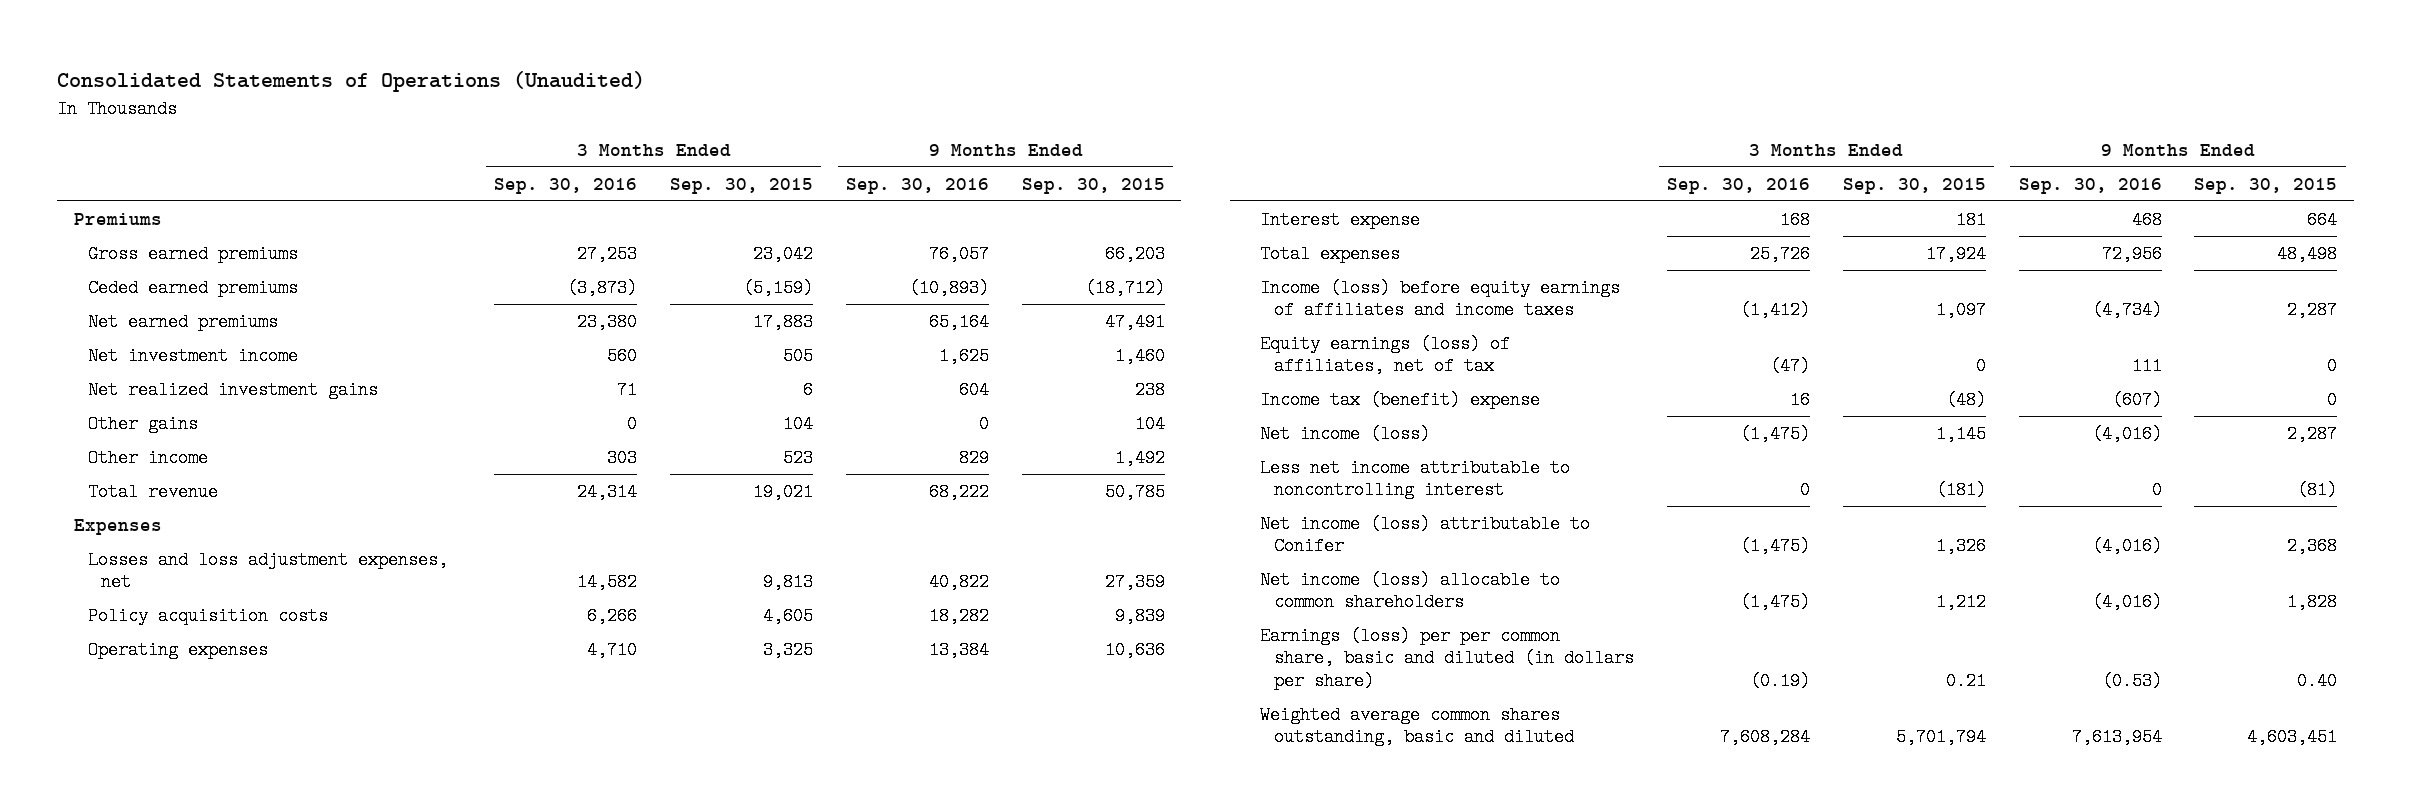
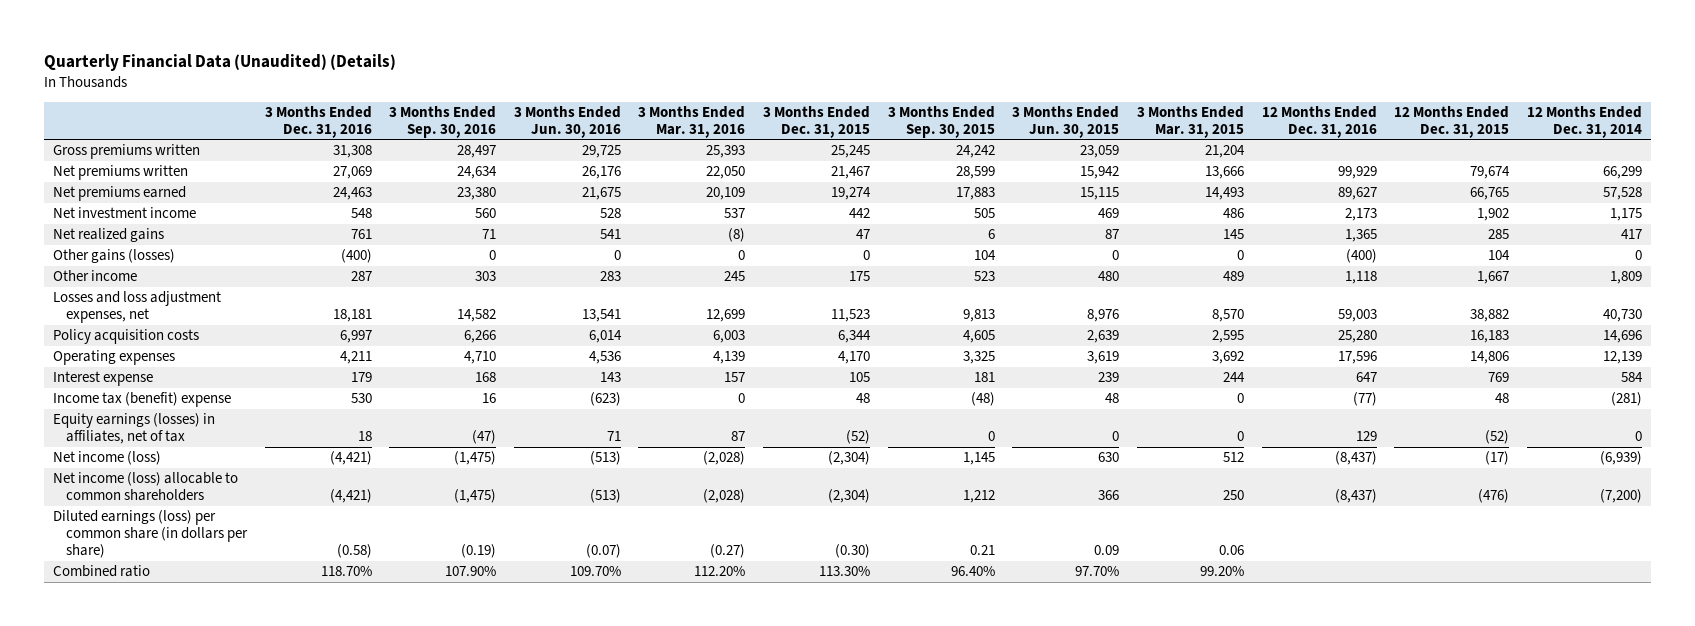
- Consolidated Statements of Operations (Unaudited)
+ Quarterly Financial Data (Unaudited) (Details)
- | 3 Months Ended Sep. 30, 2016 | 3 Months Ended Sep. 30, 2015 | 9 Months Ended Sep. 30, 2016 | 9 Months Ended Sep. 30, 2015
+ | 3 Months Ended Dec. 31, 2016 | 3 Months Ended Sep. 30, 2016 | 3 Months Ended Jun. 30, 2016 | 3 Months Ended Mar. 31, 2016 | 3 Months Ended Dec. 31, 2015 | 3 Months Ended Sep. 30, 2015 | 3 Months Ended Jun. 30, 2015 | 3 Months Ended Mar. 31, 2015 | 12 Months Ended Dec. 31, 2016 | 12 Months Ended Dec. 31, 2015 | 12 Months Ended Dec. 31, 2014
- Premiums
- Gross earned premiums | 27,253 | 23,042 | 76,057 | 66,203
- Ceded earned premiums | (3,873) | (5,159) | (10,893) | (18,712)
- Net earned premiums | 23,380 | 17,883 | 65,164 | 47,491
+ Gross premiums written | 31,308 | 28,497 | 29,725 | 25,393 | 25,245 | 24,242 | 23,059 | 21,204 | | |
+ Net premiums written | 27,069 | 24,634 | 26,176 | 22,050 | 21,467 | 28,599 | 15,942 | 13,666 | 99,929 | 79,674 | 66,299
+ Net premiums earned | 24,463 | 23,380 | 21,675 | 20,109 | 19,274 | 17,883 | 15,115 | 14,493 | 89,627 | 66,765 | 57,528
- Net realized investment gains | 71 | 6 | 604 | 238
- Other gains | 0 | 104 | 0 | 104
+ Net realized gains | 761 | 71 | 541 | (8) | 47 | 6 | 87 | 145 | 1,365 | 285 | 417
+ Other gains (losses) | (400) | 0 | 0 | 0 | 0 | 104 | 0 | 0 | (400) | 104 | 0
- Total revenue | 24,314 | 19,021 | 68,222 | 50,785
- Expenses
- Total expenses | 25,726 | 17,924 | 72,956 | 48,498
- Income (loss) before equity earnings of affiliates and income taxes | (1,412) | 1,097 | (4,734) | 2,287
- Equity earnings (loss) of affiliates, net of tax | (47) | 0 | 111 | 0
+ Equity earnings (losses) in affiliates, net of tax | 18 | (47) | 71 | 87 | (52) | 0 | 0 | 0 | 129 | (52) | 0
- Less net income attributable to noncontrolling interest | 0 | (181) | 0 | (81)
- Net income (loss) attributable to Conifer | (1,475) | 1,326 | (4,016) | 2,368
- Earnings (loss) per per common share, basic and diluted (in dollars per share) | (0.19) | 0.21 | (0.53) | 0.40
- Weighted average common shares outstanding, basic and diluted | 7,608,284 | 5,701,794 | 7,613,954 | 4,603,451
+ Diluted earnings (loss) per common share (in dollars per share) | (0.58) | (0.19) | (0.07) | (0.27) | (0.30) | 0.21 | 0.09 | 0.06 | | |
+ Combined ratio | 118.70% | 107.90% | 109.70% | 112.20% | 113.30% | 96.40% | 97.70% | 99.20% | | |

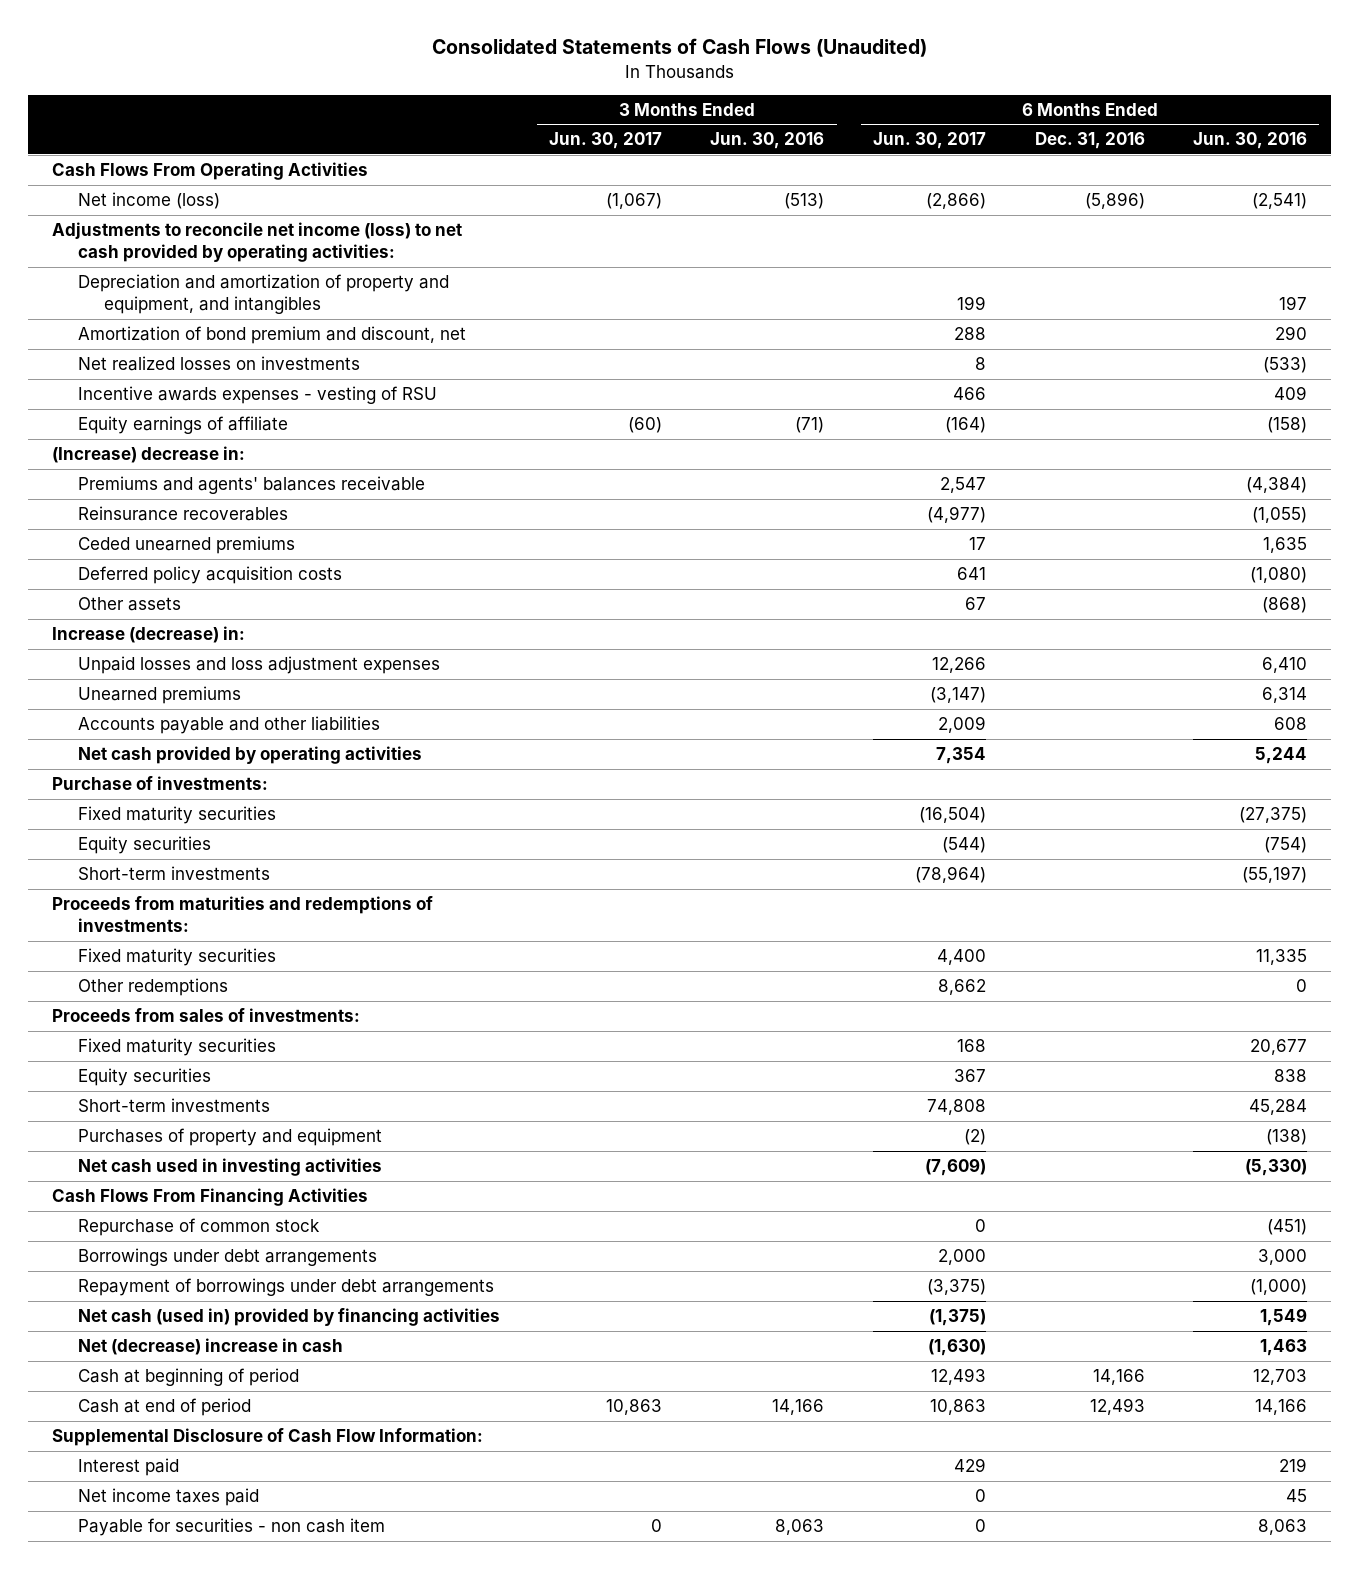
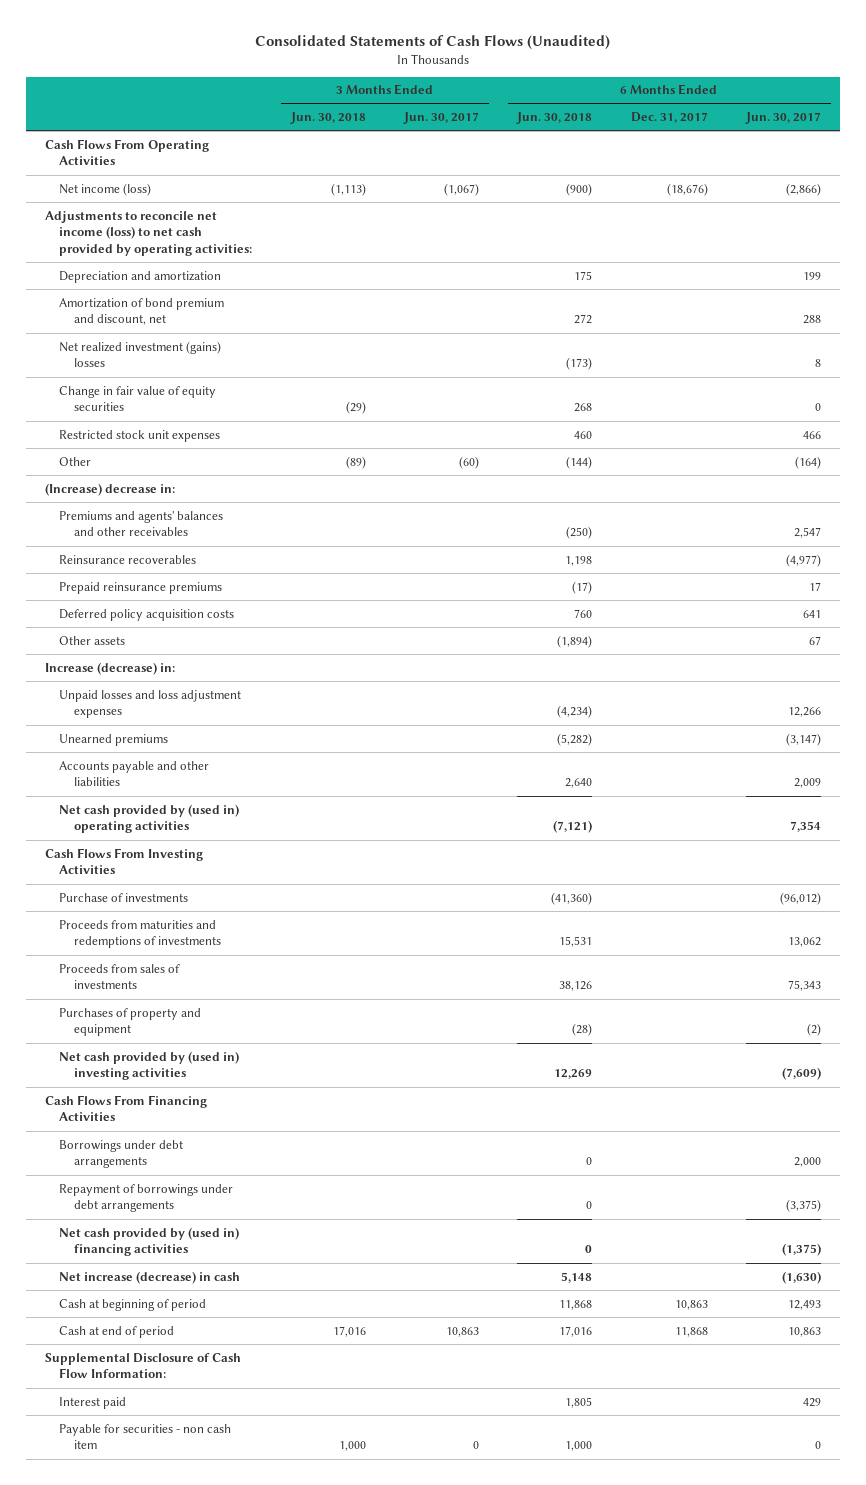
- | 3 Months Ended Jun. 30, 2017 | 3 Months Ended Jun. 30, 2016 | 6 Months Ended Jun. 30, 2017 | 6 Months Ended Dec. 31, 2016 | 6 Months Ended Jun. 30, 2016
+ | 3 Months Ended Jun. 30, 2018 | 3 Months Ended Jun. 30, 2017 | 6 Months Ended Jun. 30, 2018 | 6 Months Ended Dec. 31, 2017 | 6 Months Ended Jun. 30, 2017
- Depreciation and amortization of property and equipment, and intangibles | | | 199 | | 197
+ Depreciation and amortization | | | 175 | | 199
- Net realized losses on investments | | | 8 | | (533)
- Incentive awards expenses - vesting of RSU | | | 466 | | 409
- Equity earnings of affiliate | (60) | (71) | (164) | | (158)
+ Net realized investment (gains) losses | | | (173) | | 8
+ Change in fair value of equity securities | (29) | | 268 | | 0
+ Restricted stock unit expenses | | | 460 | | 466
+ Other | (89) | (60) | (144) | | (164)
- Premiums and agents' balances receivable | | | 2,547 | | (4,384)
+ Premiums and agents' balances and other receivables | | | (250) | | 2,547
- Ceded unearned premiums | | | 17 | | 1,635
+ Prepaid reinsurance premiums | | | (17) | | 17
- Net cash provided by operating activities | | | 7,354 | | 5,244
- Purchase of investments:
- Fixed maturity securities | | | (16,504) | | (27,375)
- Equity securities | | | (544) | | (754)
- Short-term investments | | | (78,964) | | (55,197)
- Proceeds from maturities and redemptions of investments:
- Fixed maturity securities | | | 4,400 | | 11,335
- Other redemptions | | | 8,662 | | 0
- Proceeds from sales of investments:
- Fixed maturity securities | | | 168 | | 20,677
- Equity securities | | | 367 | | 838
- Short-term investments | | | 74,808 | | 45,284
+ Net cash provided by (used in) operating activities | | | (7,121) | | 7,354
+ Cash Flows From Investing Activities
+ Purchase of investments | | | (41,360) | | (96,012)
+ Proceeds from maturities and redemptions of investments | | | 15,531 | | 13,062
+ Proceeds from sales of investments | | | 38,126 | | 75,343
- Net cash used in investing activities | | | (7,609) | | (5,330)
+ Net cash provided by (used in) investing activities | | | 12,269 | | (7,609)
- Repurchase of common stock | | | 0 | | (451)
- Net cash (used in) provided by financing activities | | | (1,375) | | 1,549
- Net (decrease) increase in cash | | | (1,630) | | 1,463
+ Net cash provided by (used in) financing activities | | | 0 | | (1,375)
+ Net increase (decrease) in cash | | | 5,148 | | (1,630)
- Net income taxes paid | | | 0 | | 45

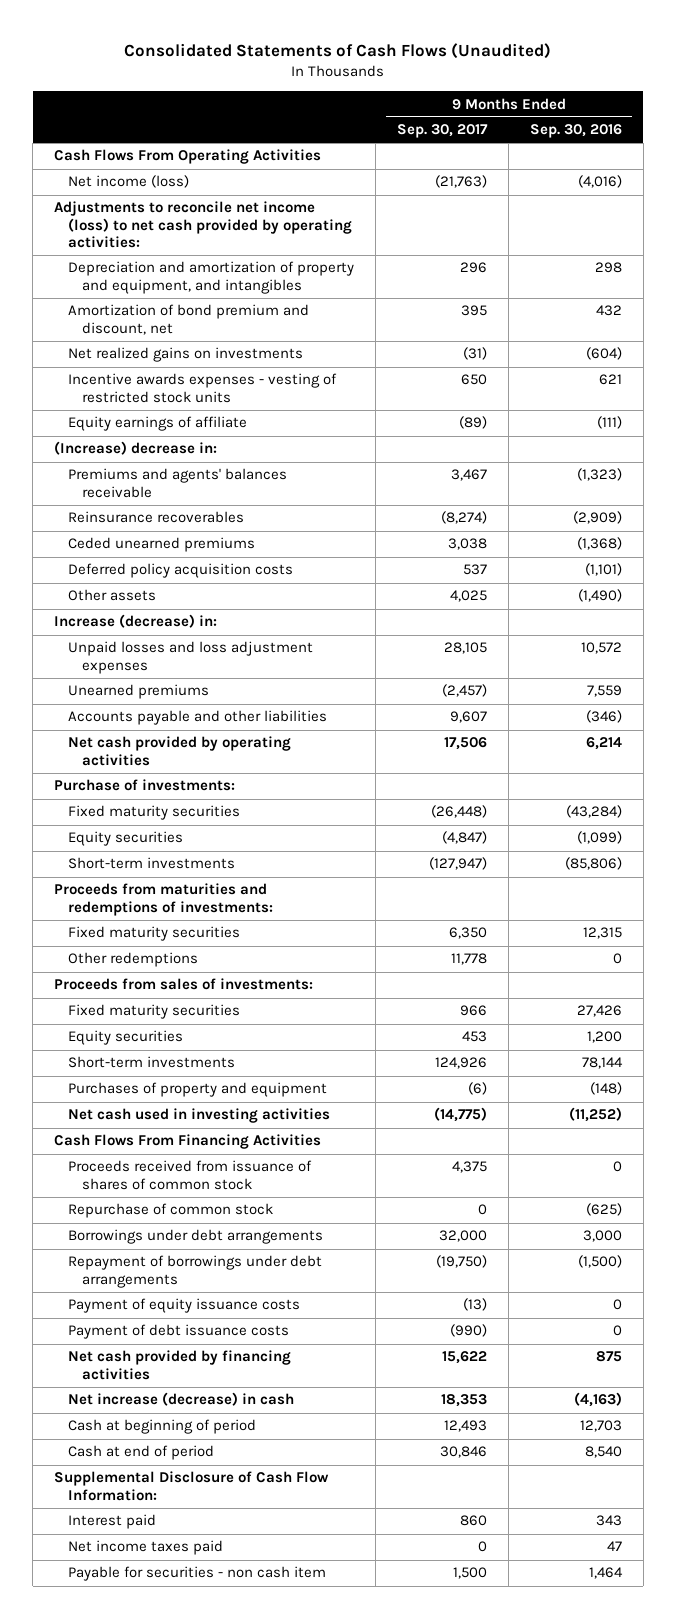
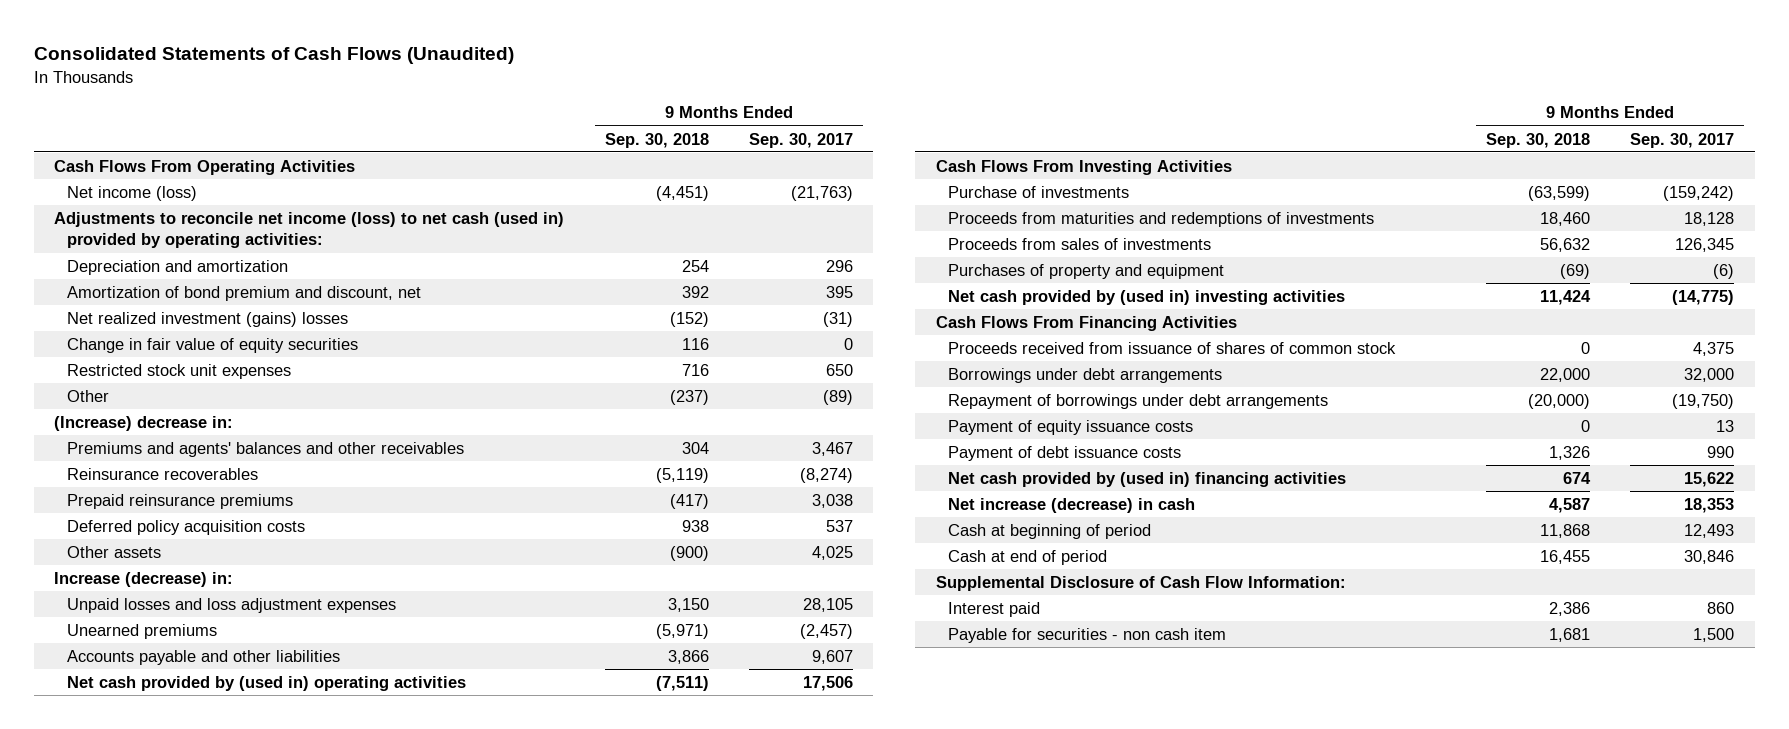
- | 9 Months Ended Sep. 30, 2017 | 9 Months Ended Sep. 30, 2016
+ | 9 Months Ended Sep. 30, 2018 | 9 Months Ended Sep. 30, 2017
- Adjustments to reconcile net income (loss) to net cash provided by operating activities:
- Depreciation and amortization of property and equipment, and intangibles | 296 | 298
+ Adjustments to reconcile net income (loss) to net cash (used in) provided by operating activities:
+ Depreciation and amortization | 254 | 296
- Net realized gains on investments | (31) | (604)
- Incentive awards expenses - vesting of restricted stock units | 650 | 621
- Equity earnings of affiliate | (89) | (111)
+ Net realized investment (gains) losses | (152) | (31)
+ Change in fair value of equity securities | 116 | 0
+ Restricted stock unit expenses | 716 | 650
+ Other | (237) | (89)
- Premiums and agents' balances receivable | 3,467 | (1,323)
+ Premiums and agents' balances and other receivables | 304 | 3,467
- Ceded unearned premiums | 3,038 | (1,368)
+ Prepaid reinsurance premiums | (417) | 3,038
- Net cash provided by operating activities | 17,506 | 6,214
- Purchase of investments:
- Fixed maturity securities | (26,448) | (43,284)
- Equity securities | (4,847) | (1,099)
- Short-term investments | (127,947) | (85,806)
- Proceeds from maturities and redemptions of investments:
- Fixed maturity securities | 6,350 | 12,315
- Other redemptions | 11,778 | 0
- Proceeds from sales of investments:
- Fixed maturity securities | 966 | 27,426
- Equity securities | 453 | 1,200
- Short-term investments | 124,926 | 78,144
+ Net cash provided by (used in) operating activities | (7,511) | 17,506
+ Cash Flows From Investing Activities
+ Purchase of investments | (63,599) | (159,242)
+ Proceeds from maturities and redemptions of investments | 18,460 | 18,128
+ Proceeds from sales of investments | 56,632 | 126,345
- Net cash used in investing activities | (14,775) | (11,252)
+ Net cash provided by (used in) investing activities | 11,424 | (14,775)
- Repurchase of common stock | 0 | (625)
- Payment of equity issuance costs | (13) | 0
- Payment of debt issuance costs | (990) | 0
- Net cash provided by financing activities | 15,622 | 875
+ Payment of equity issuance costs | 0 | 13
+ Payment of debt issuance costs | 1,326 | 990
+ Net cash provided by (used in) financing activities | 674 | 15,622
- Net income taxes paid | 0 | 47

